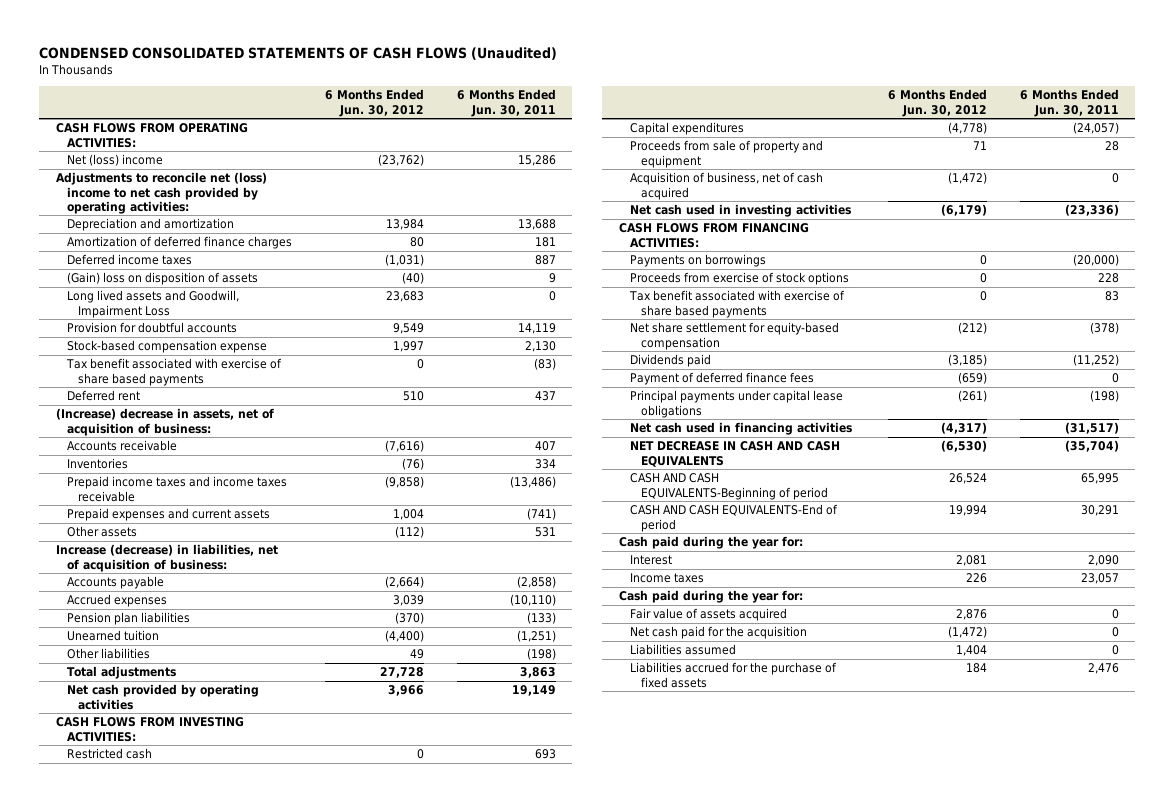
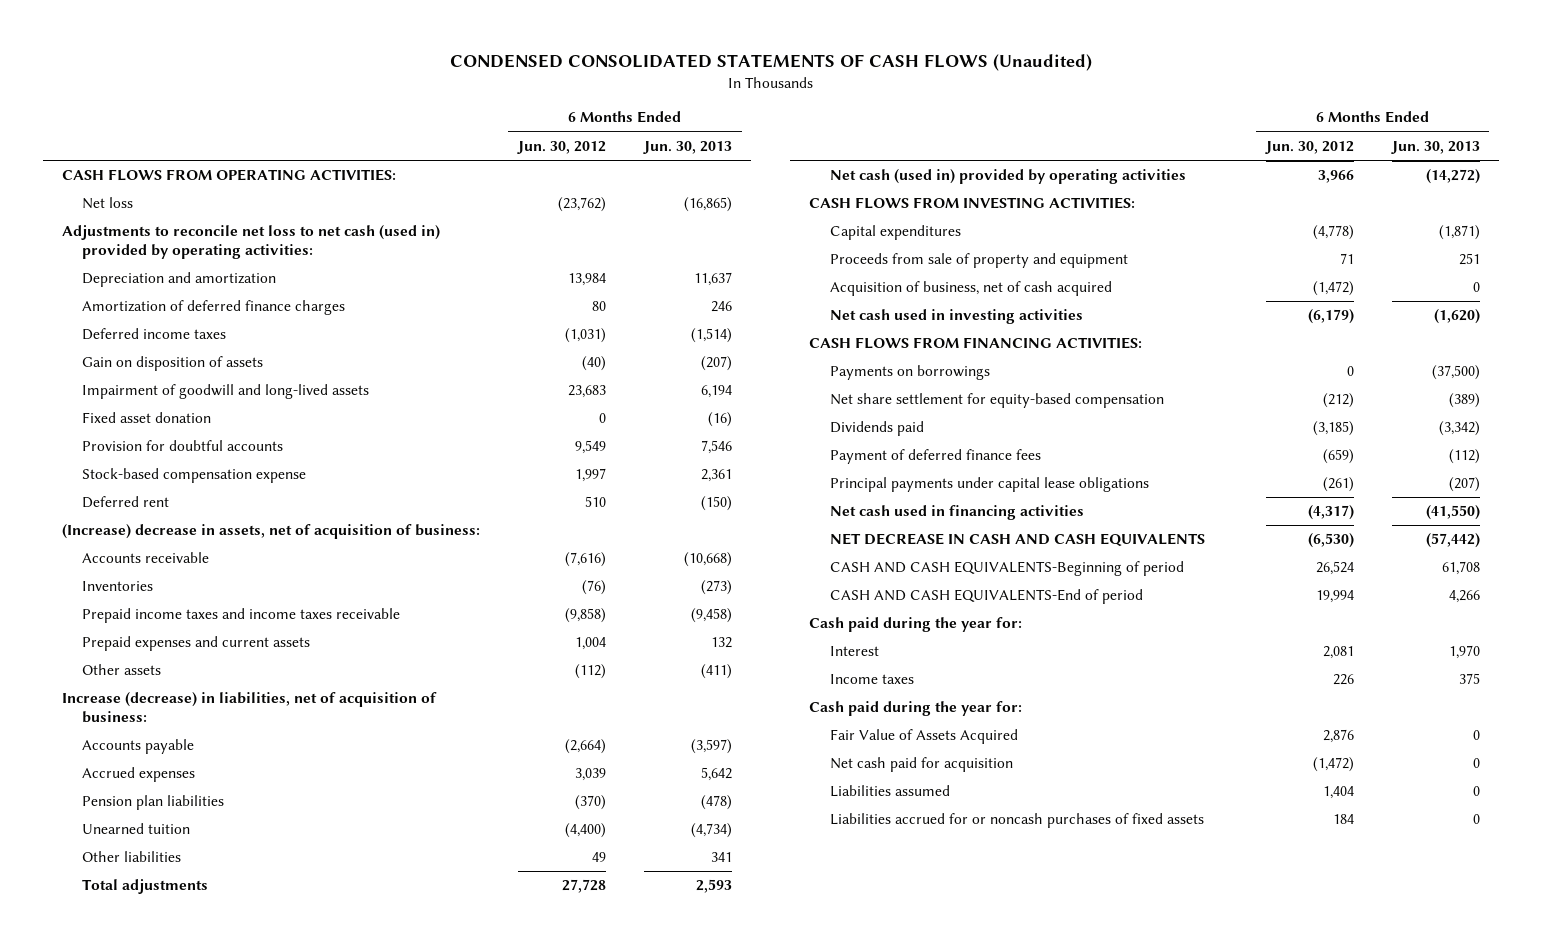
- | 6 Months Ended Jun. 30, 2012 | 6 Months Ended Jun. 30, 2011
+ | 6 Months Ended Jun. 30, 2012 | 6 Months Ended Jun. 30, 2013
- Net (loss) income | (23,762) | 15,286
- Adjustments to reconcile net (loss) income to net cash provided by operating activities:
+ Net loss | (23,762) | (16,865)
+ Adjustments to reconcile net loss to net cash (used in) provided by operating activities:
- (Gain) loss on disposition of assets | (40) | 9
- Long lived assets and Goodwill, Impairment Loss | 23,683 | 0
+ Gain on disposition of assets | (40) | (207)
+ Impairment of goodwill and long-lived assets | 23,683 | 6,194
+ Fixed asset donation | 0 | (16)
- Tax benefit associated with exercise of share based payments | 0 | (83)
- Net cash provided by operating activities | 3,966 | 19,149
+ Net cash (used in) provided by operating activities | 3,966 | (14,272)
- Restricted cash | 0 | 693
- Proceeds from exercise of stock options | 0 | 228
- Tax benefit associated with exercise of share based payments | 0 | 83
- Fair value of assets acquired | 2,876 | 0
- Net cash paid for the acquisition | (1,472) | 0
+ Fair Value of Assets Acquired | 2,876 | 0
+ Net cash paid for acquisition | (1,472) | 0
- Liabilities accrued for the purchase of fixed assets | 184 | 2,476
+ Liabilities accrued for or noncash purchases of fixed assets | 184 | 0

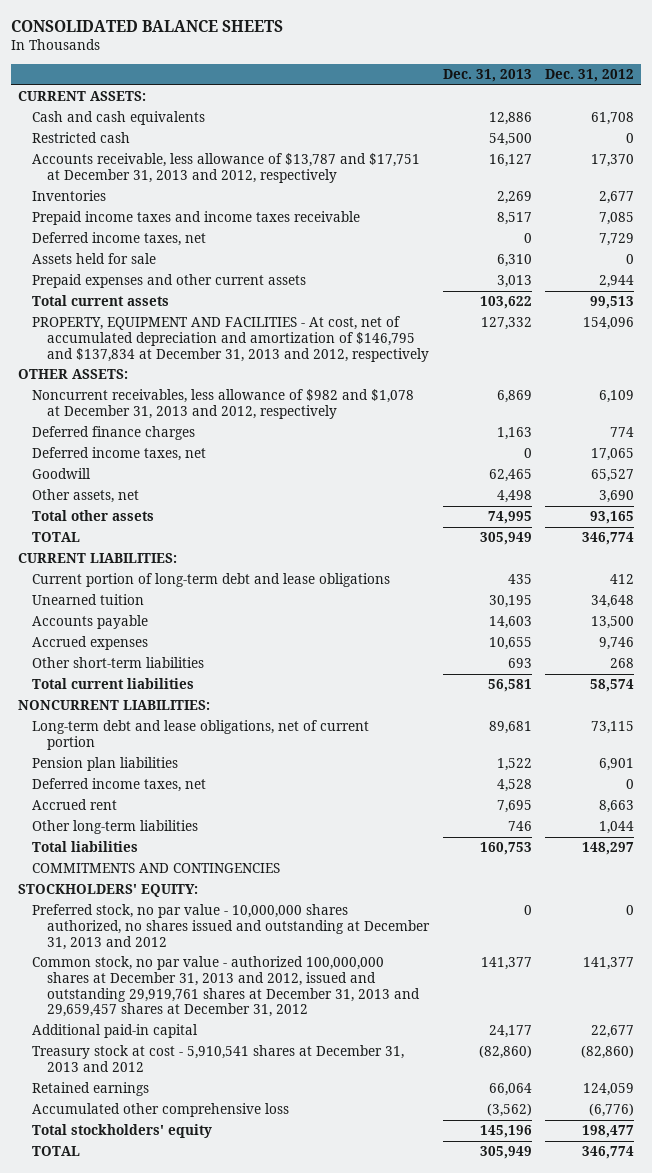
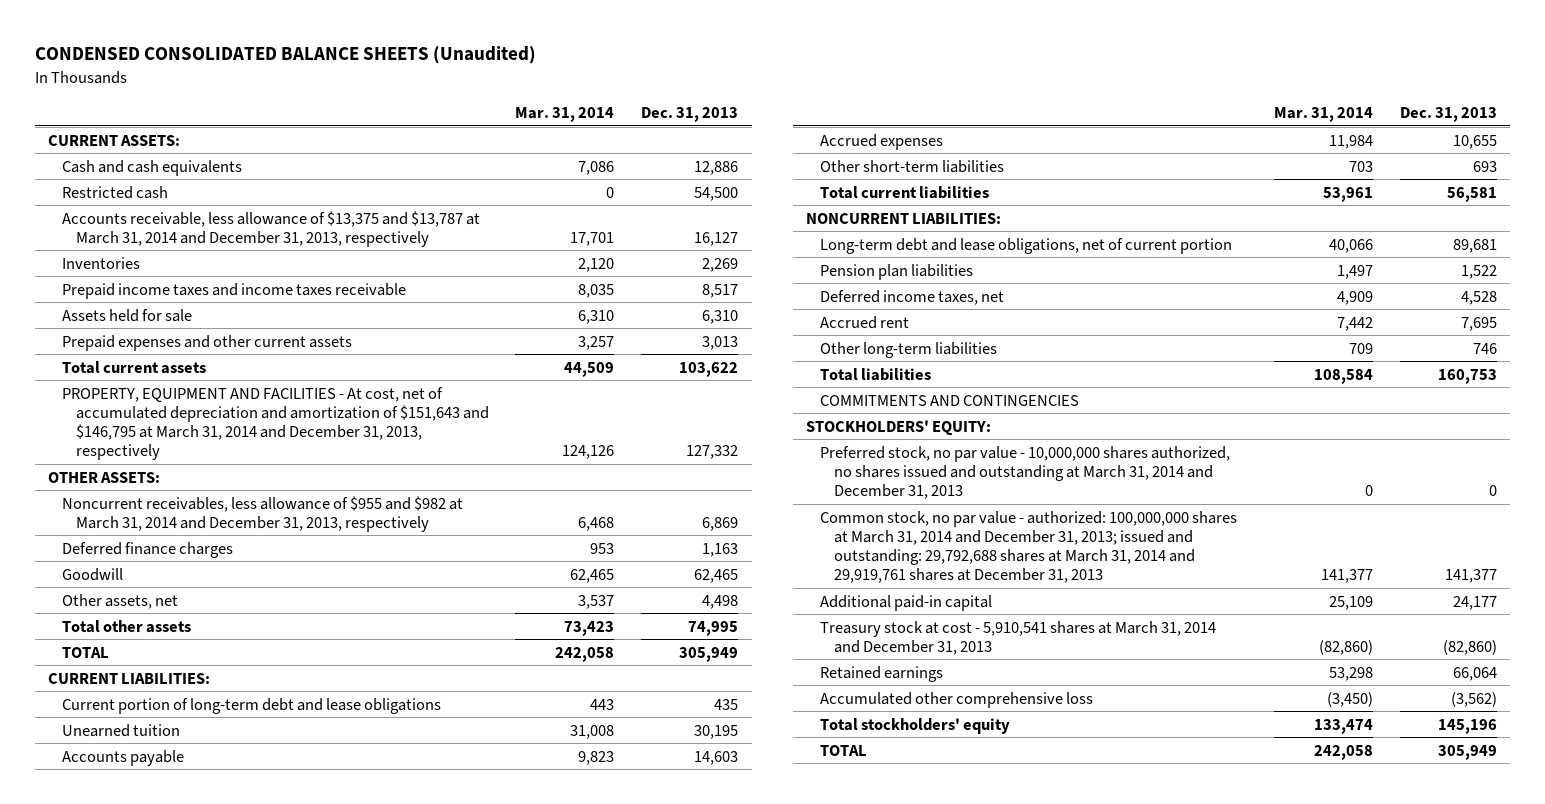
- CONSOLIDATED BALANCE SHEETS
+ CONDENSED CONSOLIDATED BALANCE SHEETS (Unaudited)
- | Dec. 31, 2013 | Dec. 31, 2012
+ | Mar. 31, 2014 | Dec. 31, 2013
- Accounts receivable, less allowance of $13,787 and $17,751 at December 31, 2013 and 2012, respectively | 16,127 | 17,370
+ Accounts receivable, less allowance of $13,375 and $13,787 at March 31, 2014 and December 31, 2013, respectively | 17,701 | 16,127
- Deferred income taxes, net | 0 | 7,729
- PROPERTY, EQUIPMENT AND FACILITIES - At cost, net of accumulated depreciation and amortization of $146,795 and $137,834 at December 31, 2013 and 2012, respectively | 127,332 | 154,096
+ PROPERTY, EQUIPMENT AND FACILITIES - At cost, net of accumulated depreciation and amortization of $151,643 and $146,795 at March 31, 2014 and December 31, 2013, respectively | 124,126 | 127,332
- Noncurrent receivables, less allowance of $982 and $1,078 at December 31, 2013 and 2012, respectively | 6,869 | 6,109
+ Noncurrent receivables, less allowance of $955 and $982 at March 31, 2014 and December 31, 2013, respectively | 6,468 | 6,869
- Deferred income taxes, net | 0 | 17,065
- Preferred stock, no par value - 10,000,000 shares authorized, no shares issued and outstanding at December 31, 2013 and 2012 | 0 | 0
- Common stock, no par value - authorized 100,000,000 shares at December 31, 2013 and 2012, issued and outstanding 29,919,761 shares at December 31, 2013 and 29,659,457 shares at December 31, 2012 | 141,377 | 141,377
+ Preferred stock, no par value - 10,000,000 shares authorized, no shares issued and outstanding at March 31, 2014 and December 31, 2013 | 0 | 0
+ Common stock, no par value - authorized: 100,000,000 shares at March 31, 2014 and December 31, 2013; issued and outstanding: 29,792,688 shares at March 31, 2014 and 29,919,761 shares at December 31, 2013 | 141,377 | 141,377
- Treasury stock at cost - 5,910,541 shares at December 31, 2013 and 2012 | (82,860) | (82,860)
+ Treasury stock at cost - 5,910,541 shares at March 31, 2014 and December 31, 2013 | (82,860) | (82,860)

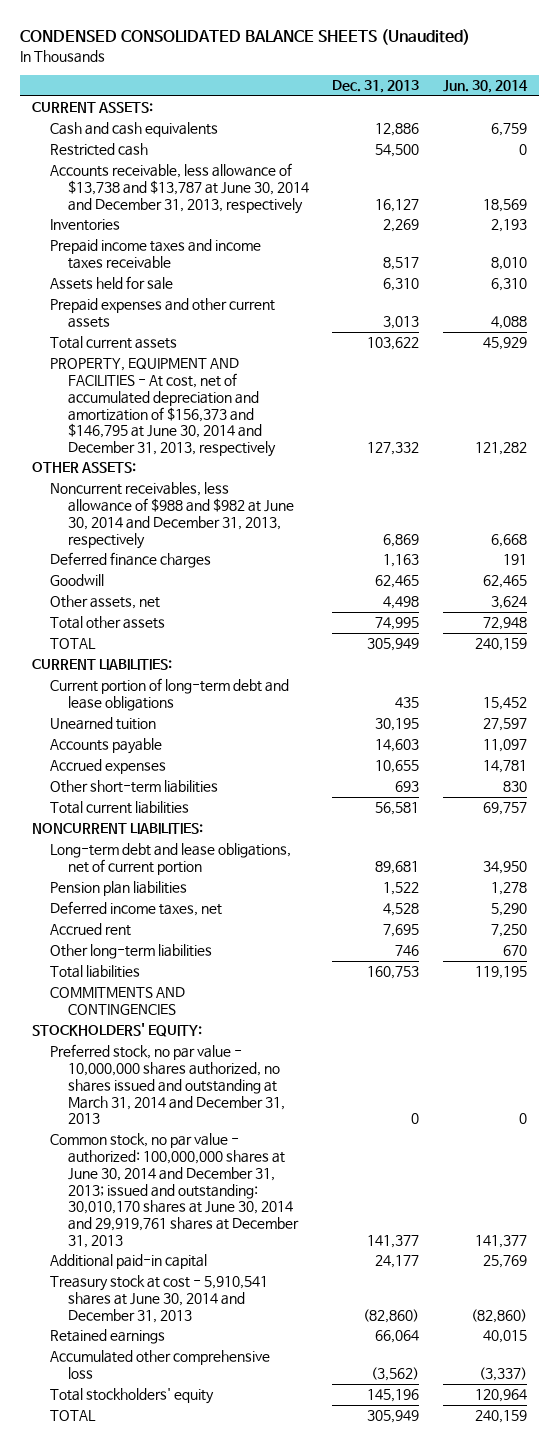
- | Mar. 31, 2014 | Dec. 31, 2013
+ | Dec. 31, 2013 | Jun. 30, 2014
- Accounts receivable, less allowance of $13,375 and $13,787 at March 31, 2014 and December 31, 2013, respectively | 17,701 | 16,127
+ Accounts receivable, less allowance of $13,738 and $13,787 at June 30, 2014 and December 31, 2013, respectively | 16,127 | 18,569
- PROPERTY, EQUIPMENT AND FACILITIES - At cost, net of accumulated depreciation and amortization of $151,643 and $146,795 at March 31, 2014 and December 31, 2013, respectively | 124,126 | 127,332
+ PROPERTY, EQUIPMENT AND FACILITIES - At cost, net of accumulated depreciation and amortization of $156,373 and $146,795 at June 30, 2014 and December 31, 2013, respectively | 127,332 | 121,282
- Noncurrent receivables, less allowance of $955 and $982 at March 31, 2014 and December 31, 2013, respectively | 6,468 | 6,869
+ Noncurrent receivables, less allowance of $988 and $982 at June 30, 2014 and December 31, 2013, respectively | 6,869 | 6,668
- Common stock, no par value - authorized: 100,000,000 shares at March 31, 2014 and December 31, 2013; issued and outstanding: 29,792,688 shares at March 31, 2014 and 29,919,761 shares at December 31, 2013 | 141,377 | 141,377
+ Common stock, no par value - authorized: 100,000,000 shares at June 30, 2014 and December 31, 2013; issued and outstanding: 30,010,170 shares at June 30, 2014 and 29,919,761 shares at December 31, 2013 | 141,377 | 141,377
- Treasury stock at cost - 5,910,541 shares at March 31, 2014 and December 31, 2013 | (82,860) | (82,860)
+ Treasury stock at cost - 5,910,541 shares at June 30, 2014 and December 31, 2013 | (82,860) | (82,860)

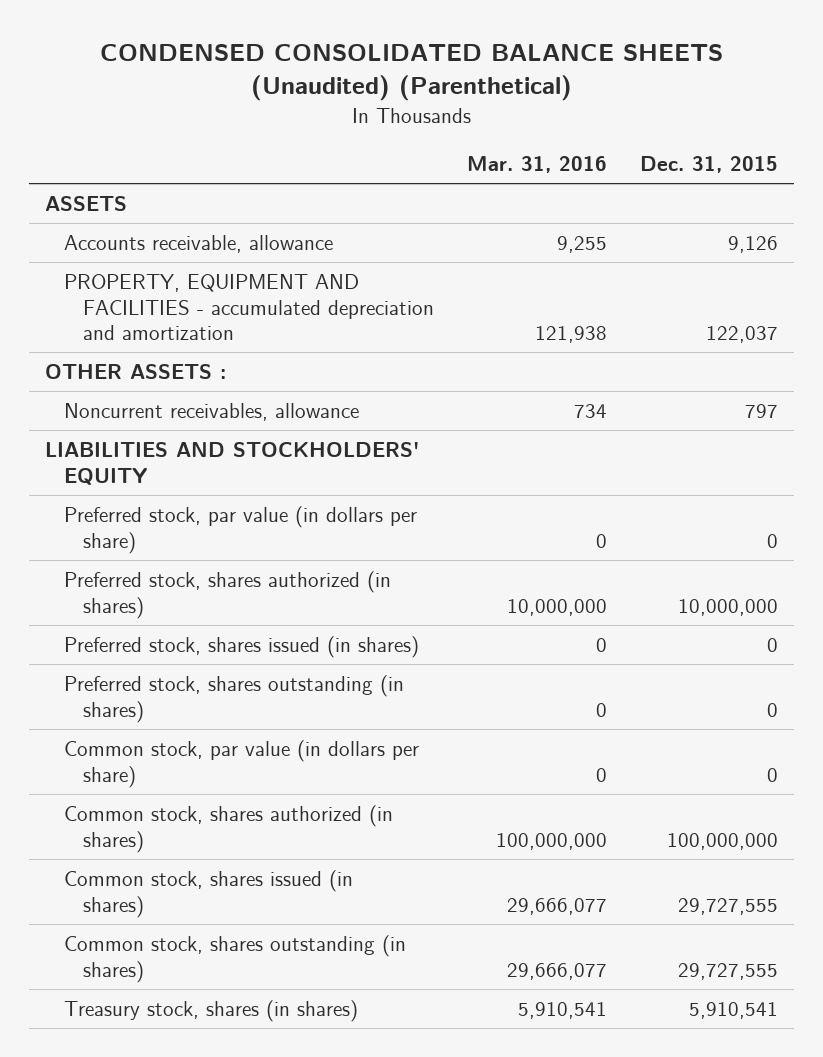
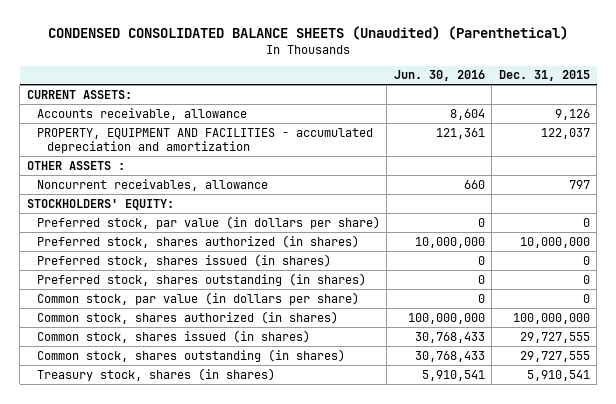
- | Mar. 31, 2016 | Dec. 31, 2015
+ | Jun. 30, 2016 | Dec. 31, 2015
- ASSETS
+ CURRENT ASSETS:
- LIABILITIES AND STOCKHOLDERS' EQUITY
+ STOCKHOLDERS' EQUITY:

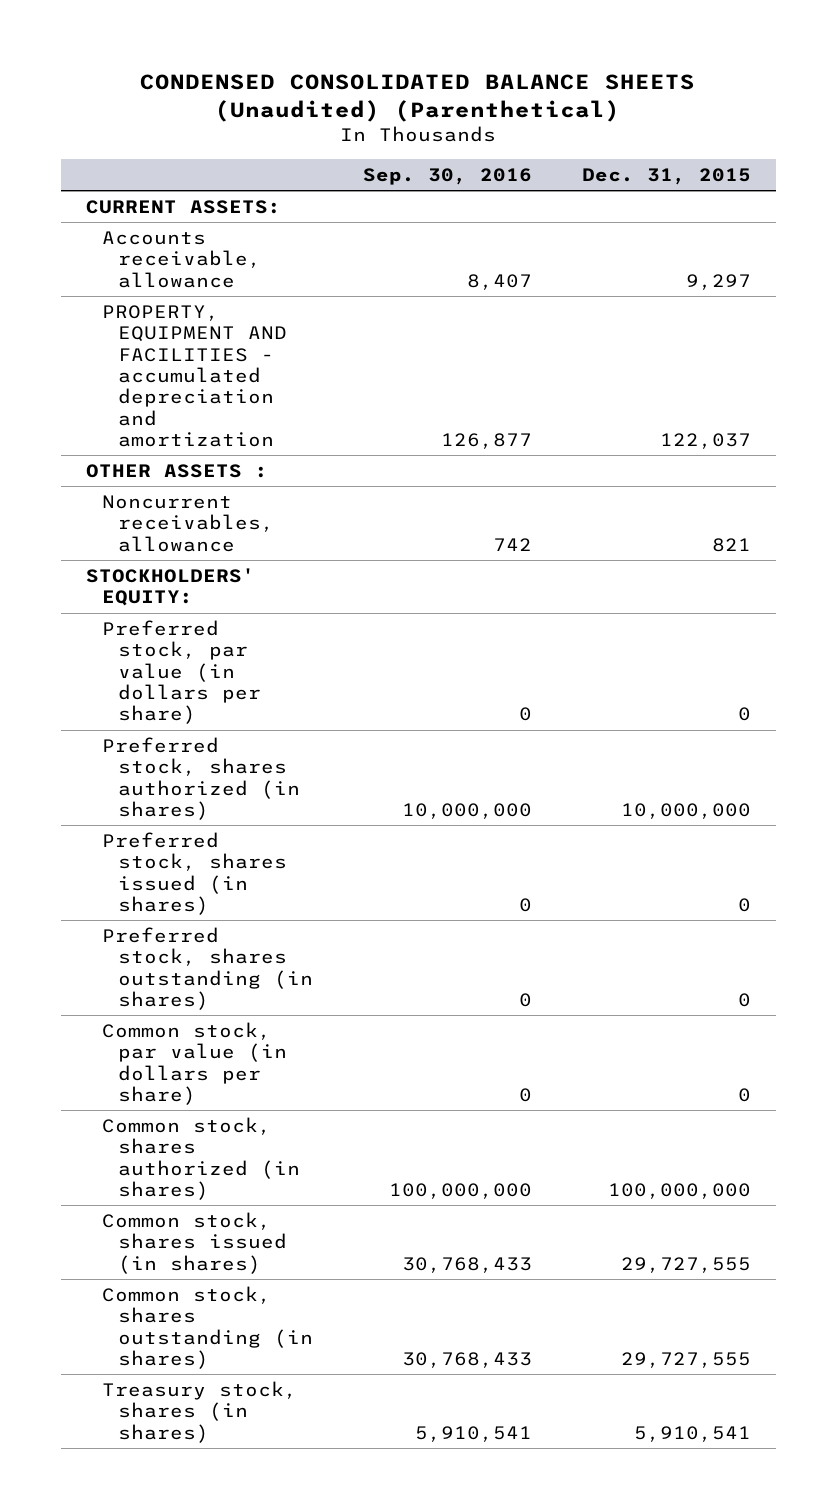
- | Jun. 30, 2016 | Dec. 31, 2015
+ | Sep. 30, 2016 | Dec. 31, 2015
- Accounts receivable, allowance | 8,604 | 9,126
+ Accounts receivable, allowance | 8,407 | 9,297
- Noncurrent receivables, allowance | 660 | 797
+ Noncurrent receivables, allowance | 742 | 821

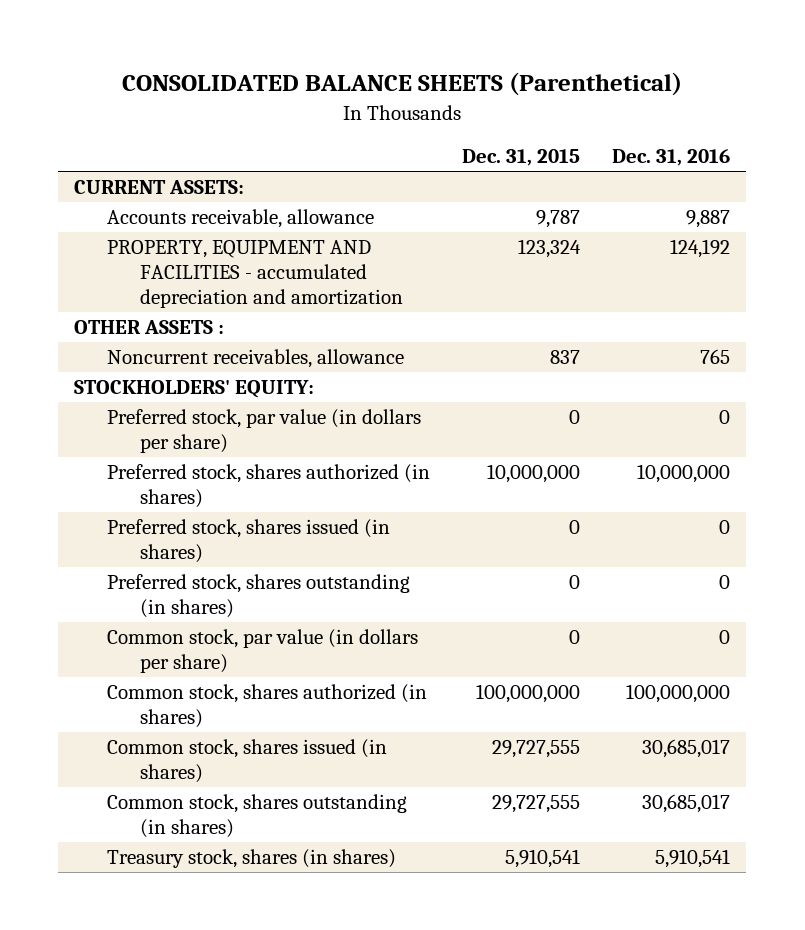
- CONDENSED CONSOLIDATED BALANCE SHEETS (Unaudited) (Parenthetical)
+ CONSOLIDATED BALANCE SHEETS (Parenthetical)
- | Sep. 30, 2016 | Dec. 31, 2015
+ | Dec. 31, 2015 | Dec. 31, 2016
- Accounts receivable, allowance | 8,407 | 9,297
- PROPERTY, EQUIPMENT AND FACILITIES - accumulated depreciation and amortization | 126,877 | 122,037
+ Accounts receivable, allowance | 9,787 | 9,887
+ PROPERTY, EQUIPMENT AND FACILITIES - accumulated depreciation and amortization | 123,324 | 124,192
- Noncurrent receivables, allowance | 742 | 821
+ Noncurrent receivables, allowance | 837 | 765

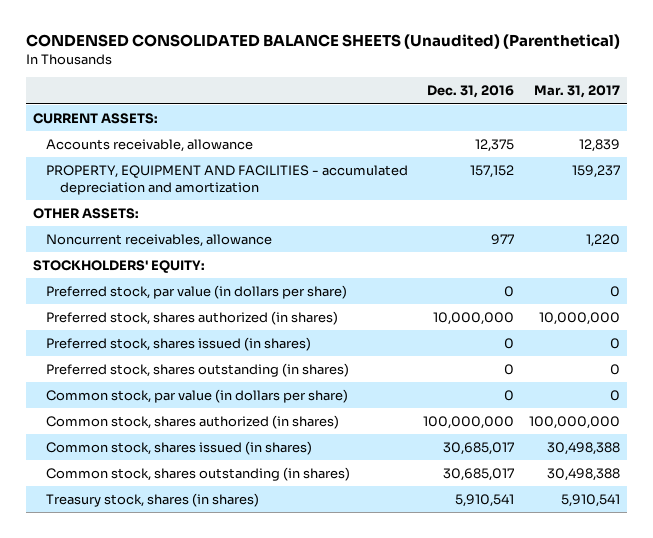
- CONSOLIDATED BALANCE SHEETS (Parenthetical)
+ CONDENSED CONSOLIDATED BALANCE SHEETS (Unaudited) (Parenthetical)
- | Dec. 31, 2015 | Dec. 31, 2016
+ | Dec. 31, 2016 | Mar. 31, 2017
- Accounts receivable, allowance | 9,787 | 9,887
- PROPERTY, EQUIPMENT AND FACILITIES - accumulated depreciation and amortization | 123,324 | 124,192
- OTHER ASSETS :
- Noncurrent receivables, allowance | 837 | 765
+ Accounts receivable, allowance | 12,375 | 12,839
+ PROPERTY, EQUIPMENT AND FACILITIES - accumulated depreciation and amortization | 157,152 | 159,237
+ OTHER ASSETS:
+ Noncurrent receivables, allowance | 977 | 1,220

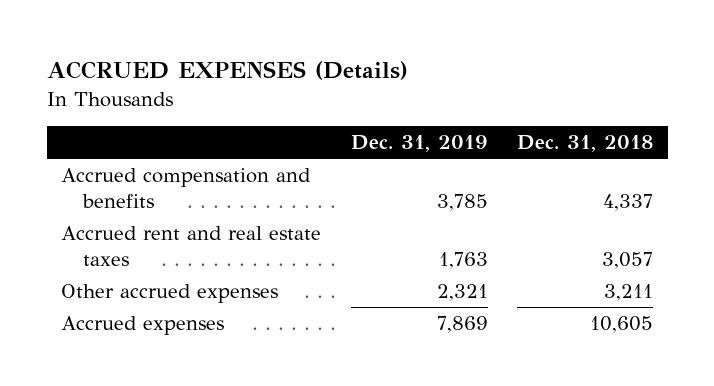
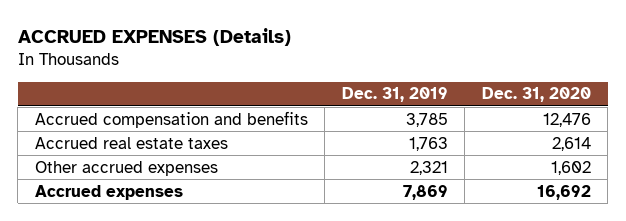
- | Dec. 31, 2019 | Dec. 31, 2018
+ | Dec. 31, 2019 | Dec. 31, 2020
- Accrued rent and real estate taxes | 1,763 | 3,057
+ Accrued real estate taxes | 1,763 | 2,614

